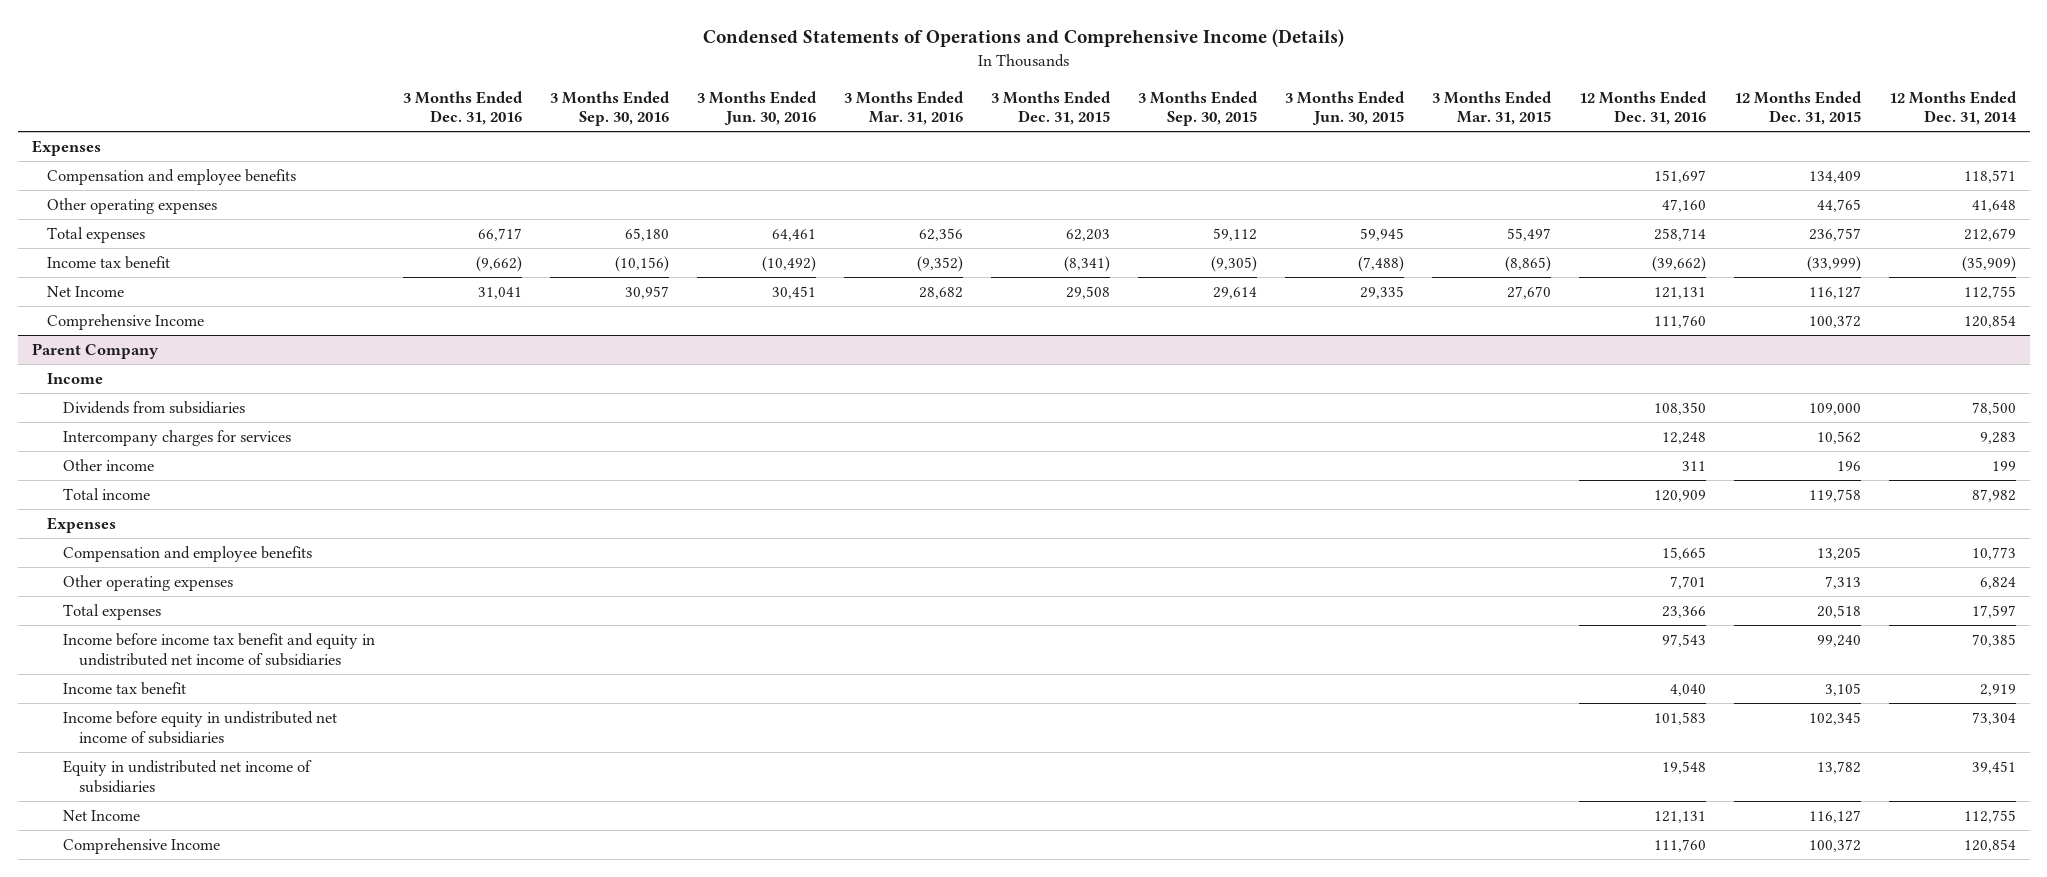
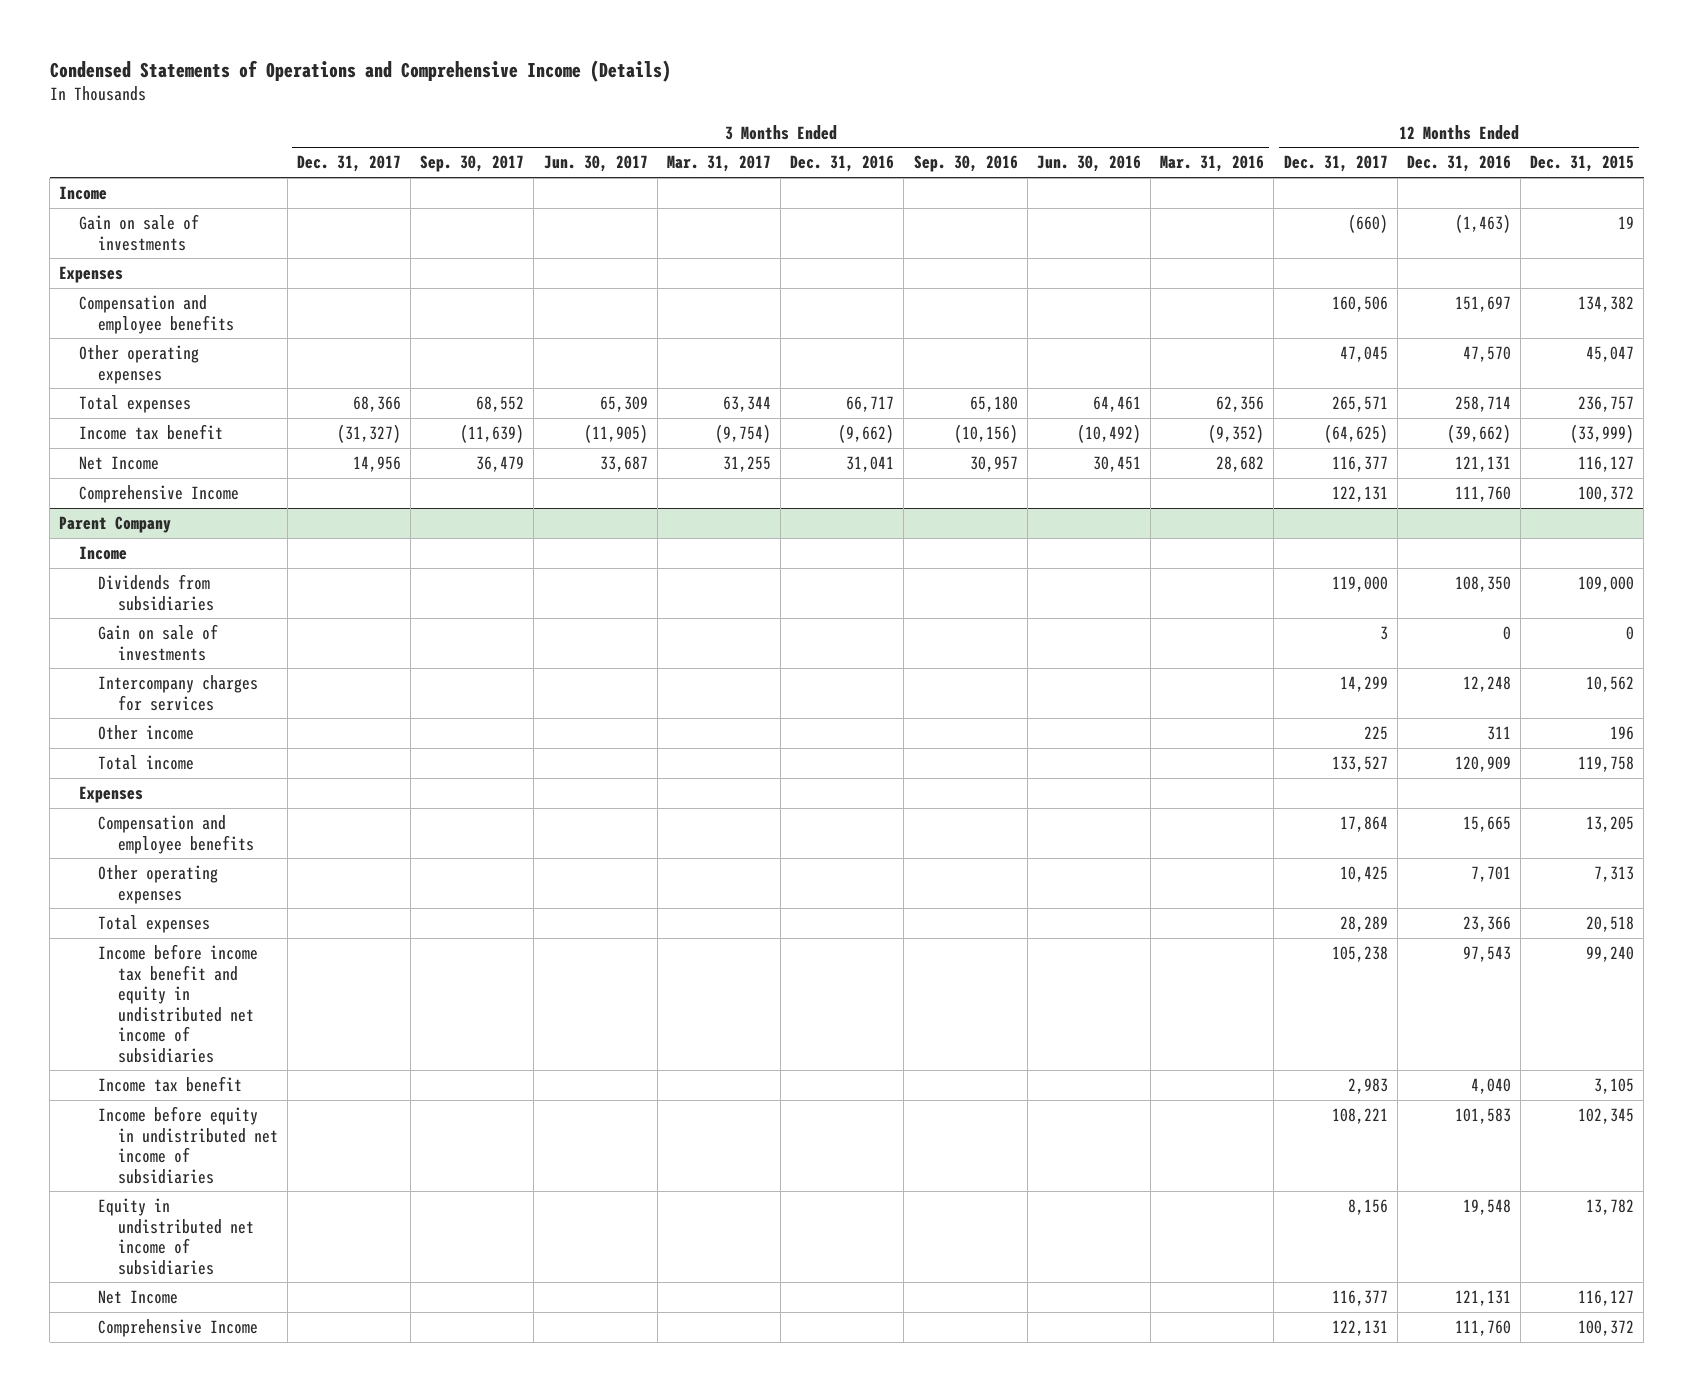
- | 3 Months Ended Dec. 31, 2016 | 3 Months Ended Sep. 30, 2016 | 3 Months Ended Jun. 30, 2016 | 3 Months Ended Mar. 31, 2016 | 3 Months Ended Dec. 31, 2015 | 3 Months Ended Sep. 30, 2015 | 3 Months Ended Jun. 30, 2015 | 3 Months Ended Mar. 31, 2015 | 12 Months Ended Dec. 31, 2016 | 12 Months Ended Dec. 31, 2015 | 12 Months Ended Dec. 31, 2014
+ | 3 Months Ended Dec. 31, 2017 | 3 Months Ended Sep. 30, 2017 | 3 Months Ended Jun. 30, 2017 | 3 Months Ended Mar. 31, 2017 | 3 Months Ended Dec. 31, 2016 | 3 Months Ended Sep. 30, 2016 | 3 Months Ended Jun. 30, 2016 | 3 Months Ended Mar. 31, 2016 | 12 Months Ended Dec. 31, 2017 | 12 Months Ended Dec. 31, 2016 | 12 Months Ended Dec. 31, 2015
+ Income
+ Gain on sale of investments | | | | | | | | | (660) | (1,463) | 19
- Compensation and employee benefits | | | | | | | | | 151,697 | 134,409 | 118,571
- Other operating expenses | | | | | | | | | 47,160 | 44,765 | 41,648
+ Compensation and employee benefits | | | | | | | | | 160,506 | 151,697 | 134,382
+ Other operating expenses | | | | | | | | | 47,045 | 47,570 | 45,047
@ Parent Company
+ Gain on sale of investments | | | | | | | | | 3 | 0 | 0

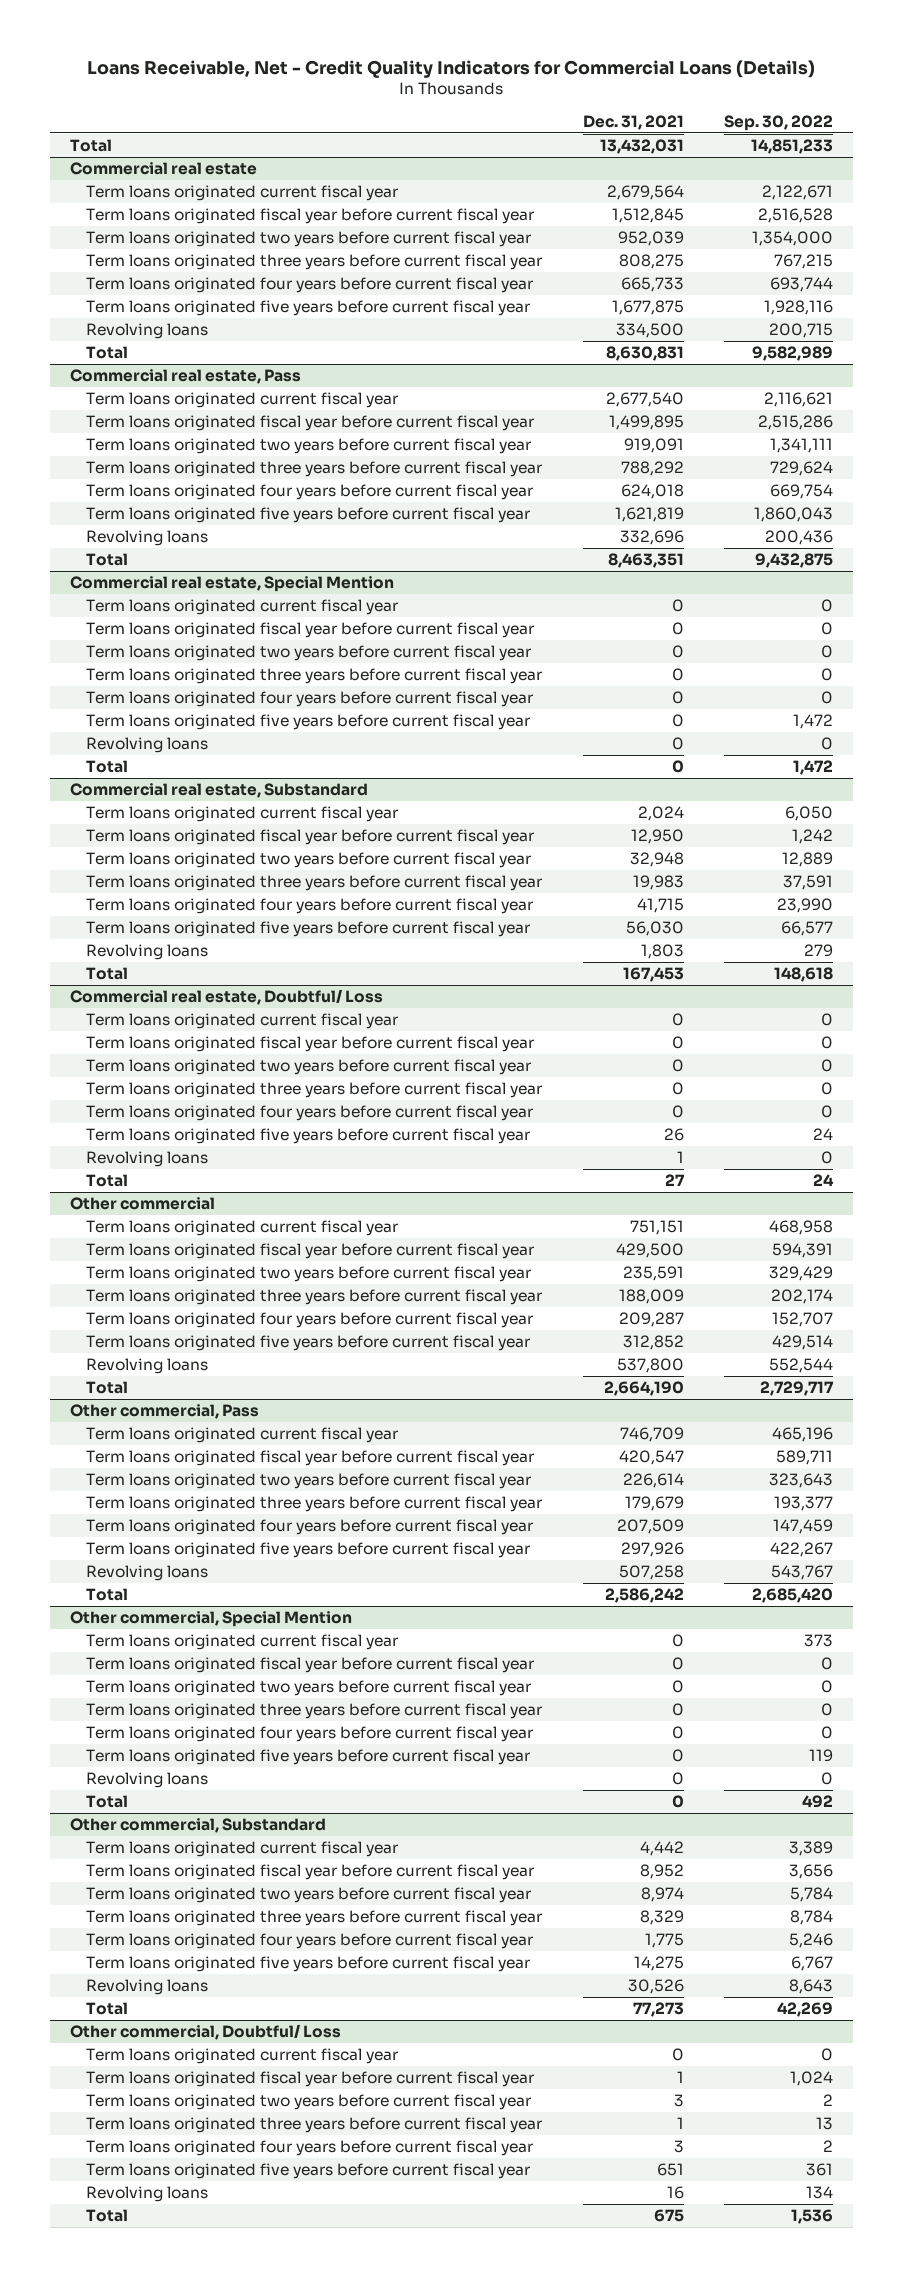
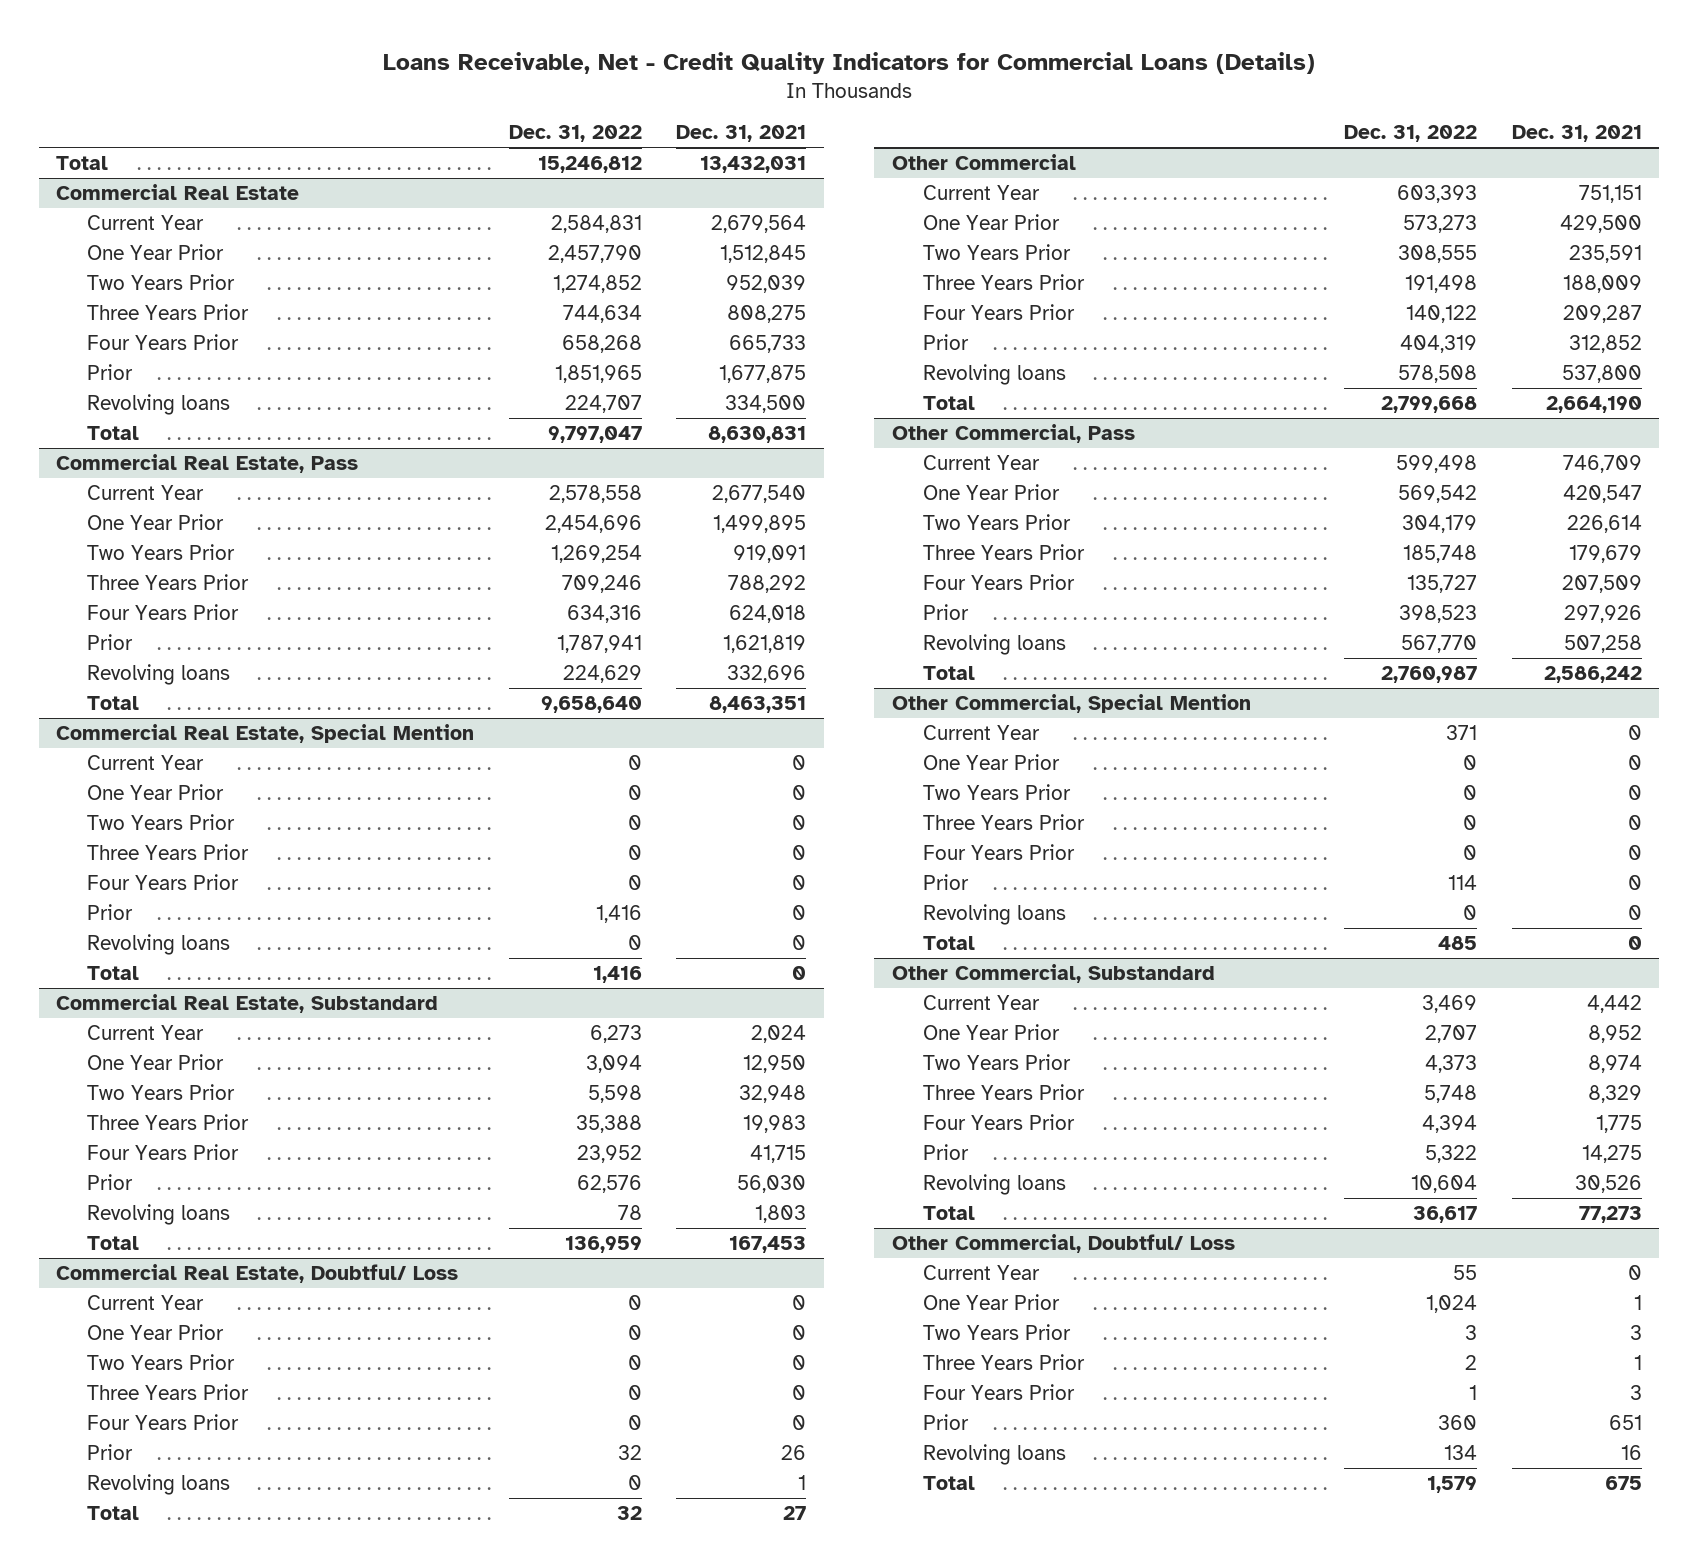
- | Dec. 31, 2021 | Sep. 30, 2022
+ | Dec. 31, 2022 | Dec. 31, 2021
- Commercial real estate
- Term loans originated current fiscal year | 2,679,564 | 2,122,671
- Term loans originated fiscal year before current fiscal year | 1,512,845 | 2,516,528
- Term loans originated two years before current fiscal year | 952,039 | 1,354,000
- Term loans originated three years before current fiscal year | 808,275 | 767,215
- Term loans originated four years before current fiscal year | 665,733 | 693,744
- Term loans originated five years before current fiscal year | 1,677,875 | 1,928,116
+ Commercial Real Estate
+ Current Year | 2,584,831 | 2,679,564
+ One Year Prior | 2,457,790 | 1,512,845
+ Two Years Prior | 1,274,852 | 952,039
+ Three Years Prior | 744,634 | 808,275
+ Four Years Prior | 658,268 | 665,733
+ Prior | 1,851,965 | 1,677,875
- Commercial real estate, Pass
- Term loans originated current fiscal year | 2,677,540 | 2,116,621
- Term loans originated fiscal year before current fiscal year | 1,499,895 | 2,515,286
- Term loans originated two years before current fiscal year | 919,091 | 1,341,111
- Term loans originated three years before current fiscal year | 788,292 | 729,624
- Term loans originated four years before current fiscal year | 624,018 | 669,754
- Term loans originated five years before current fiscal year | 1,621,819 | 1,860,043
+ Commercial Real Estate, Pass
+ Current Year | 2,578,558 | 2,677,540
+ One Year Prior | 2,454,696 | 1,499,895
+ Two Years Prior | 1,269,254 | 919,091
+ Three Years Prior | 709,246 | 788,292
+ Four Years Prior | 634,316 | 624,018
+ Prior | 1,787,941 | 1,621,819
- Commercial real estate, Special Mention
- Term loans originated current fiscal year | 0 | 0
- Term loans originated fiscal year before current fiscal year | 0 | 0
- Term loans originated two years before current fiscal year | 0 | 0
- Term loans originated three years before current fiscal year | 0 | 0
- Term loans originated four years before current fiscal year | 0 | 0
- Term loans originated five years before current fiscal year | 0 | 1,472
+ Commercial Real Estate, Special Mention
+ Current Year | 0 | 0
+ One Year Prior | 0 | 0
+ Two Years Prior | 0 | 0
+ Three Years Prior | 0 | 0
+ Four Years Prior | 0 | 0
+ Prior | 1,416 | 0
- Commercial real estate, Substandard
- Term loans originated current fiscal year | 2,024 | 6,050
- Term loans originated fiscal year before current fiscal year | 12,950 | 1,242
- Term loans originated two years before current fiscal year | 32,948 | 12,889
- Term loans originated three years before current fiscal year | 19,983 | 37,591
- Term loans originated four years before current fiscal year | 41,715 | 23,990
- Term loans originated five years before current fiscal year | 56,030 | 66,577
+ Commercial Real Estate, Substandard
+ Current Year | 6,273 | 2,024
+ One Year Prior | 3,094 | 12,950
+ Two Years Prior | 5,598 | 32,948
+ Three Years Prior | 35,388 | 19,983
+ Four Years Prior | 23,952 | 41,715
+ Prior | 62,576 | 56,030
- Commercial real estate, Doubtful/ Loss
- Term loans originated current fiscal year | 0 | 0
- Term loans originated fiscal year before current fiscal year | 0 | 0
- Term loans originated two years before current fiscal year | 0 | 0
- Term loans originated three years before current fiscal year | 0 | 0
- Term loans originated four years before current fiscal year | 0 | 0
- Term loans originated five years before current fiscal year | 26 | 24
+ Commercial Real Estate, Doubtful/ Loss
+ Current Year | 0 | 0
+ One Year Prior | 0 | 0
+ Two Years Prior | 0 | 0
+ Three Years Prior | 0 | 0
+ Four Years Prior | 0 | 0
+ Prior | 32 | 26
- Other commercial
- Term loans originated current fiscal year | 751,151 | 468,958
- Term loans originated fiscal year before current fiscal year | 429,500 | 594,391
- Term loans originated two years before current fiscal year | 235,591 | 329,429
- Term loans originated three years before current fiscal year | 188,009 | 202,174
- Term loans originated four years before current fiscal year | 209,287 | 152,707
- Term loans originated five years before current fiscal year | 312,852 | 429,514
+ Other Commercial
+ Current Year | 603,393 | 751,151
+ One Year Prior | 573,273 | 429,500
+ Two Years Prior | 308,555 | 235,591
+ Three Years Prior | 191,498 | 188,009
+ Four Years Prior | 140,122 | 209,287
+ Prior | 404,319 | 312,852
- Other commercial, Pass
- Term loans originated current fiscal year | 746,709 | 465,196
- Term loans originated fiscal year before current fiscal year | 420,547 | 589,711
- Term loans originated two years before current fiscal year | 226,614 | 323,643
- Term loans originated three years before current fiscal year | 179,679 | 193,377
- Term loans originated four years before current fiscal year | 207,509 | 147,459
- Term loans originated five years before current fiscal year | 297,926 | 422,267
+ Other Commercial, Pass
+ Current Year | 599,498 | 746,709
+ One Year Prior | 569,542 | 420,547
+ Two Years Prior | 304,179 | 226,614
+ Three Years Prior | 185,748 | 179,679
+ Four Years Prior | 135,727 | 207,509
+ Prior | 398,523 | 297,926
- Other commercial, Special Mention
- Term loans originated current fiscal year | 0 | 373
- Term loans originated fiscal year before current fiscal year | 0 | 0
- Term loans originated two years before current fiscal year | 0 | 0
- Term loans originated three years before current fiscal year | 0 | 0
- Term loans originated four years before current fiscal year | 0 | 0
- Term loans originated five years before current fiscal year | 0 | 119
+ Other Commercial, Special Mention
+ Current Year | 371 | 0
+ One Year Prior | 0 | 0
+ Two Years Prior | 0 | 0
+ Three Years Prior | 0 | 0
+ Four Years Prior | 0 | 0
+ Prior | 114 | 0
- Other commercial, Substandard
- Term loans originated current fiscal year | 4,442 | 3,389
- Term loans originated fiscal year before current fiscal year | 8,952 | 3,656
- Term loans originated two years before current fiscal year | 8,974 | 5,784
- Term loans originated three years before current fiscal year | 8,329 | 8,784
- Term loans originated four years before current fiscal year | 1,775 | 5,246
- Term loans originated five years before current fiscal year | 14,275 | 6,767
+ Other Commercial, Substandard
+ Current Year | 3,469 | 4,442
+ One Year Prior | 2,707 | 8,952
+ Two Years Prior | 4,373 | 8,974
+ Three Years Prior | 5,748 | 8,329
+ Four Years Prior | 4,394 | 1,775
+ Prior | 5,322 | 14,275
- Other commercial, Doubtful/ Loss
- Term loans originated current fiscal year | 0 | 0
- Term loans originated fiscal year before current fiscal year | 1 | 1,024
- Term loans originated two years before current fiscal year | 3 | 2
- Term loans originated three years before current fiscal year | 1 | 13
- Term loans originated four years before current fiscal year | 3 | 2
- Term loans originated five years before current fiscal year | 651 | 361
+ Other Commercial, Doubtful/ Loss
+ Current Year | 55 | 0
+ One Year Prior | 1,024 | 1
+ Two Years Prior | 3 | 3
+ Three Years Prior | 2 | 1
+ Four Years Prior | 1 | 3
+ Prior | 360 | 651

